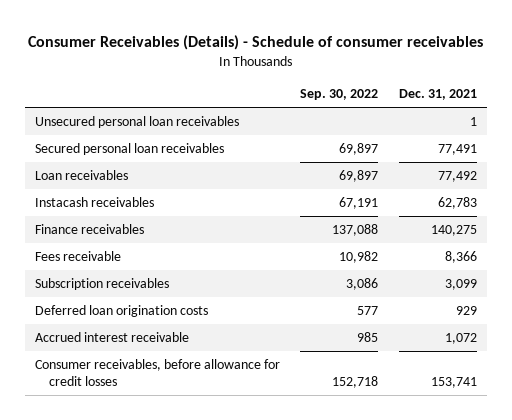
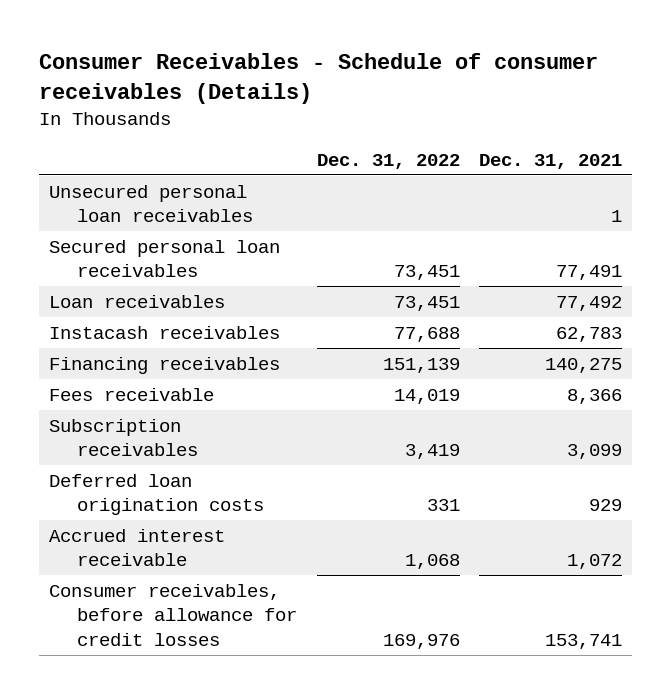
- Consumer Receivables (Details) - Schedule of consumer receivables
+ Consumer Receivables - Schedule of consumer receivables (Details)
- | Sep. 30, 2022 | Dec. 31, 2021
+ | Dec. 31, 2022 | Dec. 31, 2021
- Finance receivables | 137,088 | 140,275
+ Financing receivables | 151,139 | 140,275

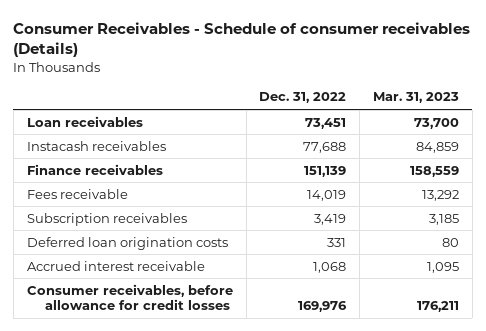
- | Dec. 31, 2022 | Dec. 31, 2021
+ | Dec. 31, 2022 | Mar. 31, 2023
- Unsecured personal loan receivables | | 1
- Secured personal loan receivables | 73,451 | 77,491
- Financing receivables | 151,139 | 140,275
+ Finance receivables | 151,139 | 158,559

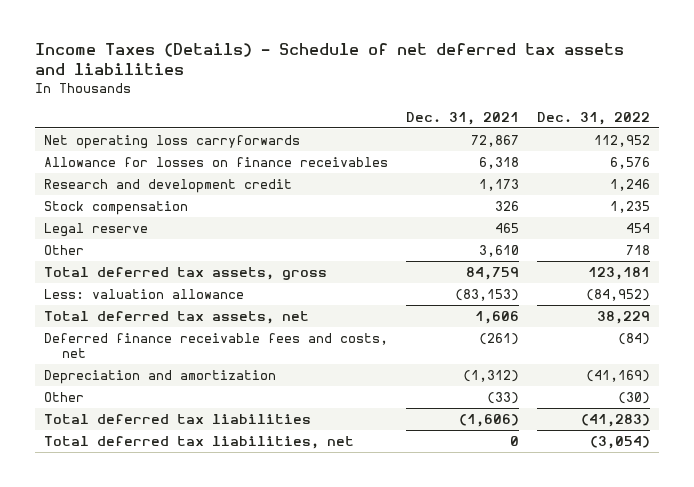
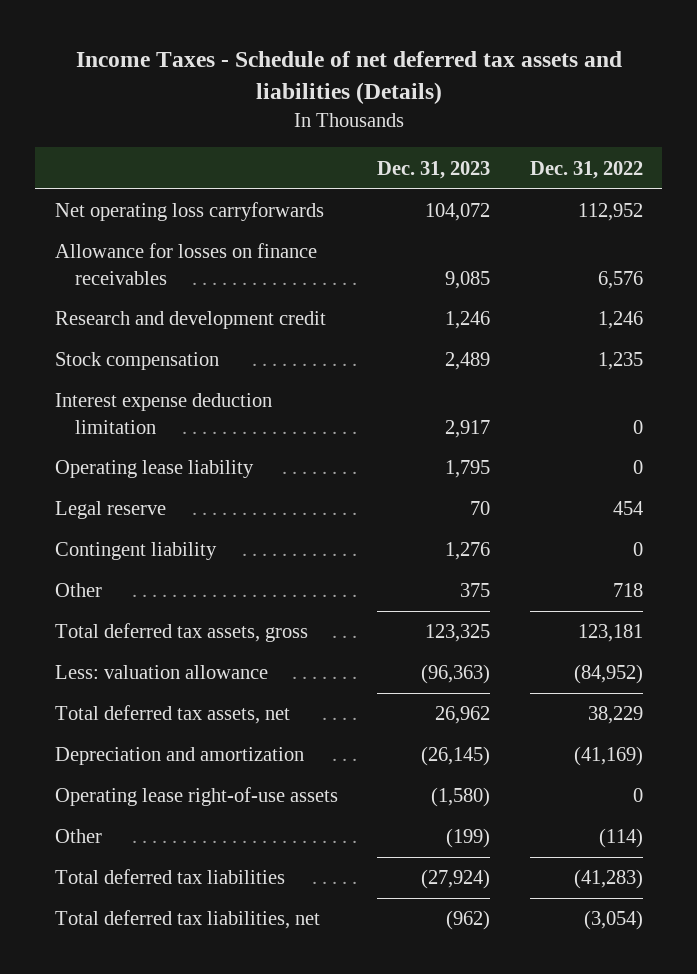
- Income Taxes (Details) - Schedule of net deferred tax assets and liabilities
+ Income Taxes - Schedule of net deferred tax assets and liabilities (Details)
- | Dec. 31, 2021 | Dec. 31, 2022
+ | Dec. 31, 2023 | Dec. 31, 2022
+ Interest expense deduction limitation | 2,917 | 0
+ Operating lease liability | 1,795 | 0
+ Contingent liability | 1,276 | 0
- Deferred finance receivable fees and costs, net | (261) | (84)
- Other | (33) | (30)
+ Operating lease right-of-use assets | (1,580) | 0
+ Other | (199) | (114)

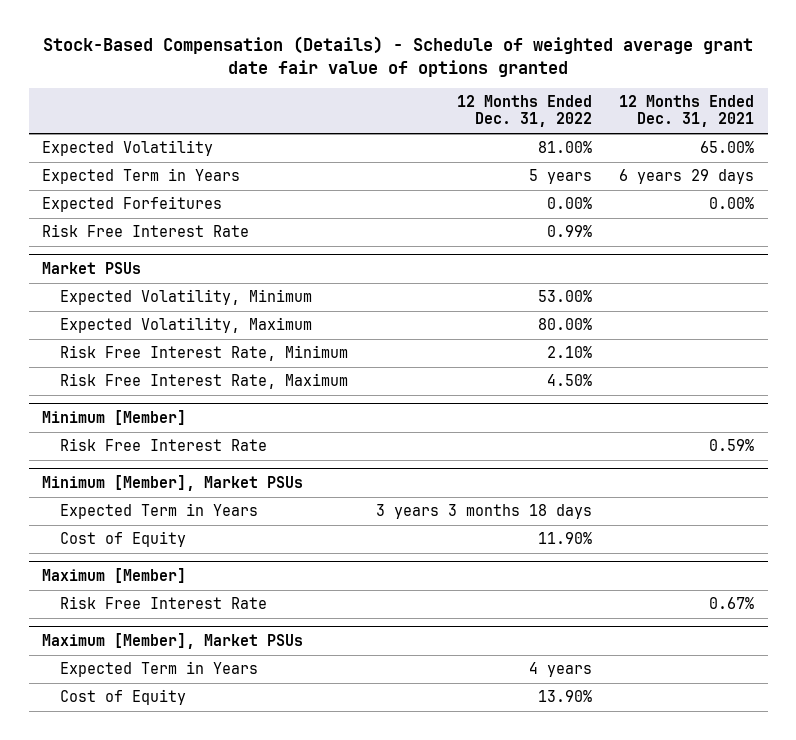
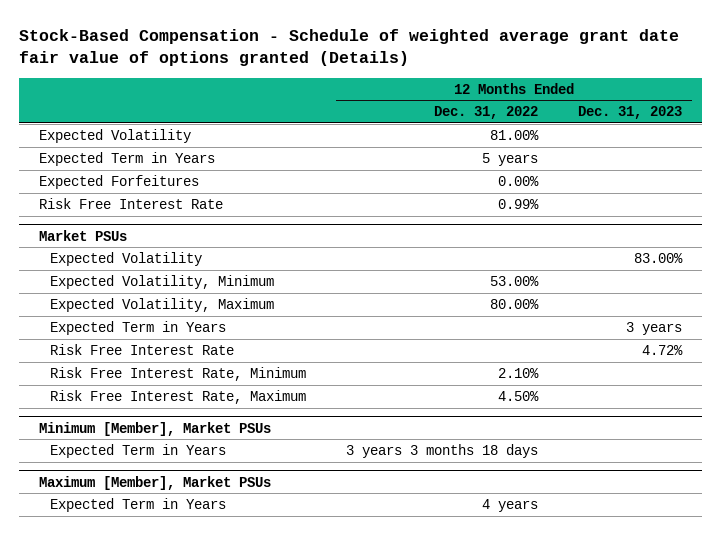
- Stock-Based Compensation (Details) - Schedule of weighted average grant date fair value of options granted
+ Stock-Based Compensation - Schedule of weighted average grant date fair value of options granted (Details)
- | 12 Months Ended Dec. 31, 2022 | 12 Months Ended Dec. 31, 2021
+ | 12 Months Ended Dec. 31, 2022 | 12 Months Ended Dec. 31, 2023
@ Market PSUs
+ Expected Volatility | | 83.00%
+ Expected Term in Years | | 3 years
+ Risk Free Interest Rate | | 4.72%
- Minimum [Member]
- Risk Free Interest Rate | | 0.59%
@ Minimum [Member], Market PSUs
- Cost of Equity | 11.90% |
- Maximum [Member]
- Risk Free Interest Rate | | 0.67%
@ Maximum [Member], Market PSUs
- Cost of Equity | 13.90% |

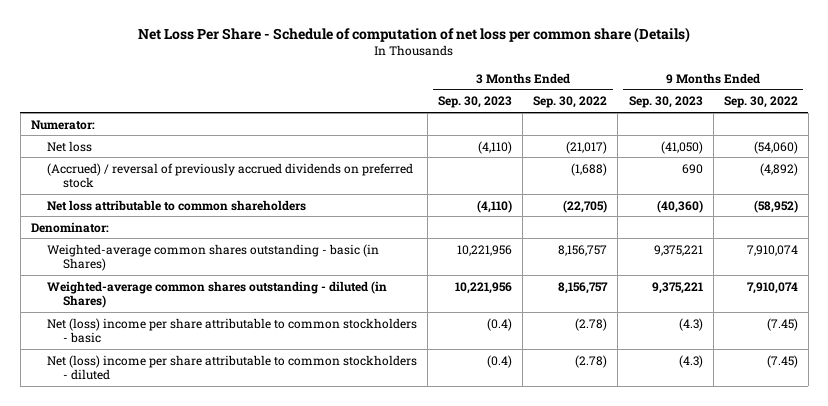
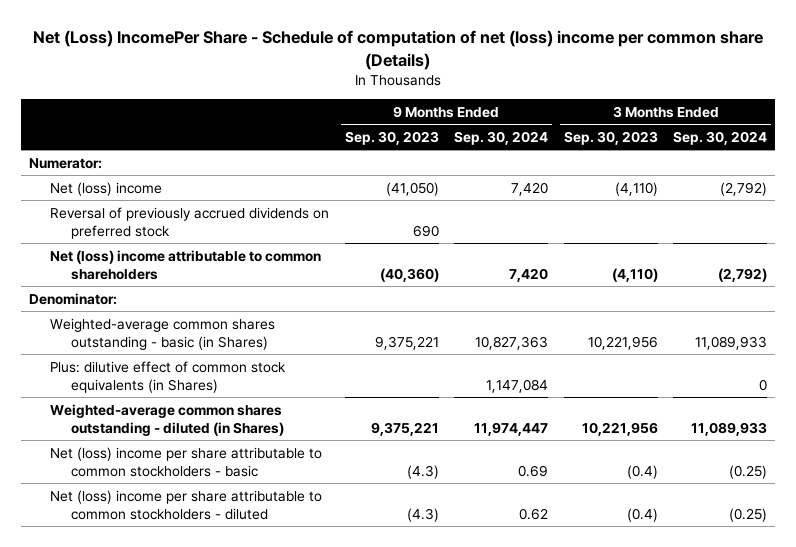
- Net Loss Per Share - Schedule of computation of net loss per common share (Details)
+ Net (Loss) IncomePer Share - Schedule of computation of net (loss) income per common share (Details)
- | 3 Months Ended Sep. 30, 2023 | 3 Months Ended Sep. 30, 2022 | 9 Months Ended Sep. 30, 2023 | 9 Months Ended Sep. 30, 2022
+ | 9 Months Ended Sep. 30, 2023 | 9 Months Ended Sep. 30, 2024 | 3 Months Ended Sep. 30, 2023 | 3 Months Ended Sep. 30, 2024
- Net loss | (4,110) | (21,017) | (41,050) | (54,060)
- (Accrued) / reversal of previously accrued dividends on preferred stock | | (1,688) | 690 | (4,892)
- Net loss attributable to common shareholders | (4,110) | (22,705) | (40,360) | (58,952)
+ Net (loss) income | (41,050) | 7,420 | (4,110) | (2,792)
+ Reversal of previously accrued dividends on preferred stock | 690 | | |
+ Net (loss) income attributable to common shareholders | (40,360) | 7,420 | (4,110) | (2,792)
+ Plus: dilutive effect of common stock equivalents (in Shares) | | 1,147,084 | | 0

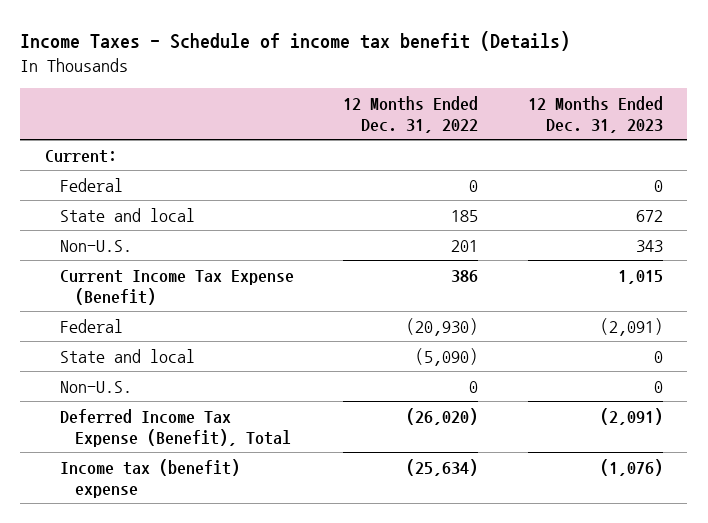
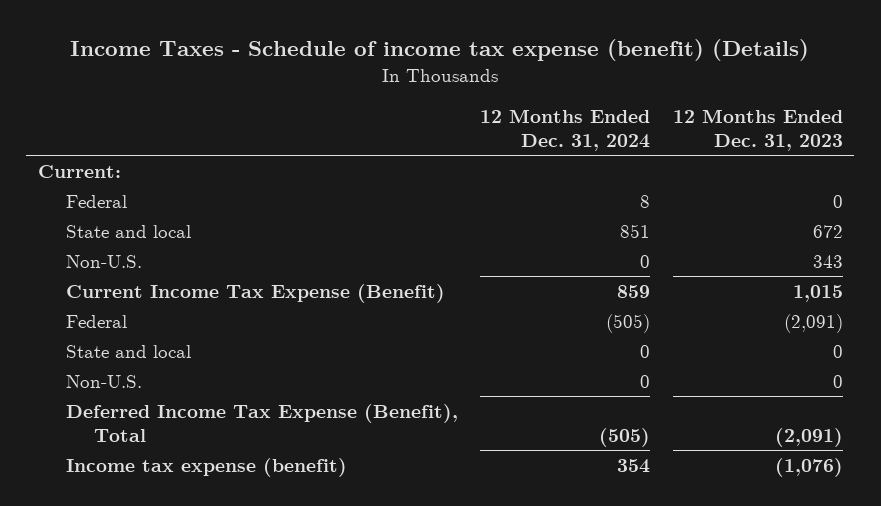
- Income Taxes - Schedule of income tax benefit (Details)
+ Income Taxes - Schedule of income tax expense (benefit) (Details)
- | 12 Months Ended Dec. 31, 2022 | 12 Months Ended Dec. 31, 2023
+ | 12 Months Ended Dec. 31, 2024 | 12 Months Ended Dec. 31, 2023
- Income tax (benefit) expense | (25,634) | (1,076)
+ Income tax expense (benefit) | 354 | (1,076)

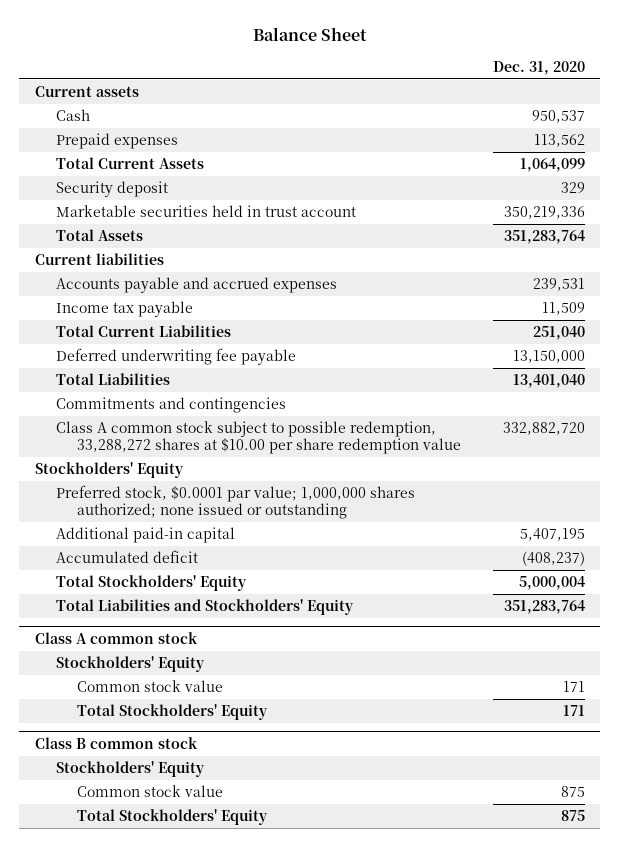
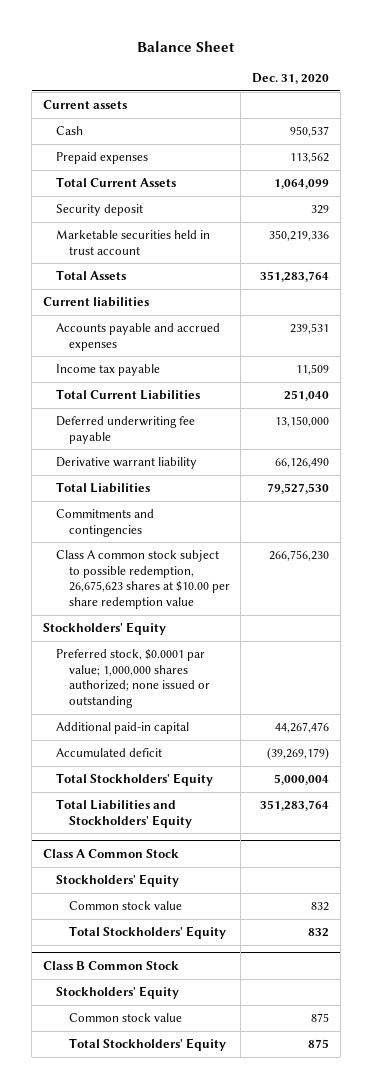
- Total Liabilities | 13,401,040
+ Derivative warrant liability | 66,126,490
+ Total Liabilities | 79,527,530
- Class A common stock subject to possible redemption, 33,288,272 shares at $10.00 per share redemption value | 332,882,720
+ Class A common stock subject to possible redemption, 26,675,623 shares at $10.00 per share redemption value | 266,756,230
- Additional paid-in capital | 5,407,195
- Accumulated deficit | (408,237)
+ Additional paid-in capital | 44,267,476
+ Accumulated deficit | (39,269,179)
- Class A common stock
+ Class A Common Stock
- Common stock value | 171
- Total Stockholders' Equity | 171
- Class B common stock
+ Common stock value | 832
+ Total Stockholders' Equity | 832
+ Class B Common Stock

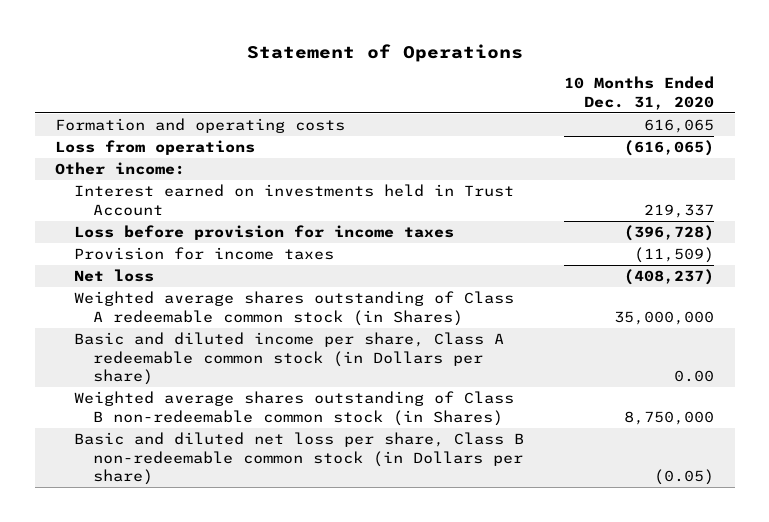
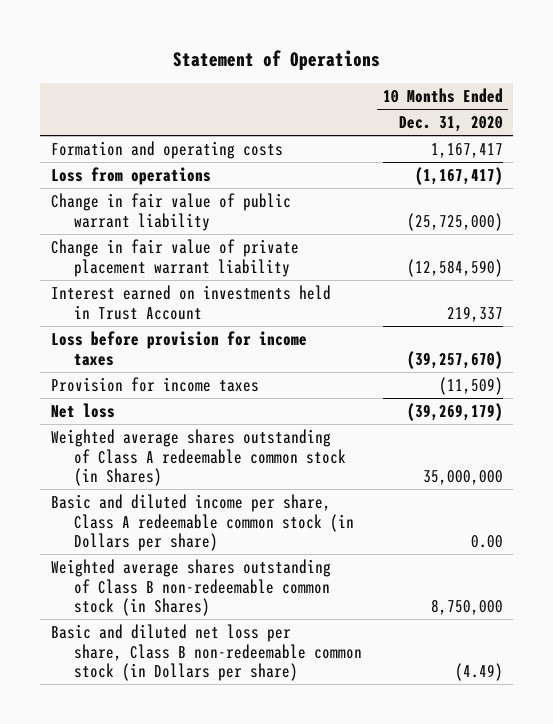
- Formation and operating costs | 616,065
- Loss from operations | (616,065)
- Other income:
+ Formation and operating costs | 1,167,417
+ Loss from operations | (1,167,417)
+ Change in fair value of public warrant liability | (25,725,000)
+ Change in fair value of private placement warrant liability | (12,584,590)
- Loss before provision for income taxes | (396,728)
+ Loss before provision for income taxes | (39,257,670)
- Net loss | (408,237)
+ Net loss | (39,269,179)
- Basic and diluted net loss per share, Class B non-redeemable common stock (in Dollars per share) | (0.05)
+ Basic and diluted net loss per share, Class B non-redeemable common stock (in Dollars per share) | (4.49)

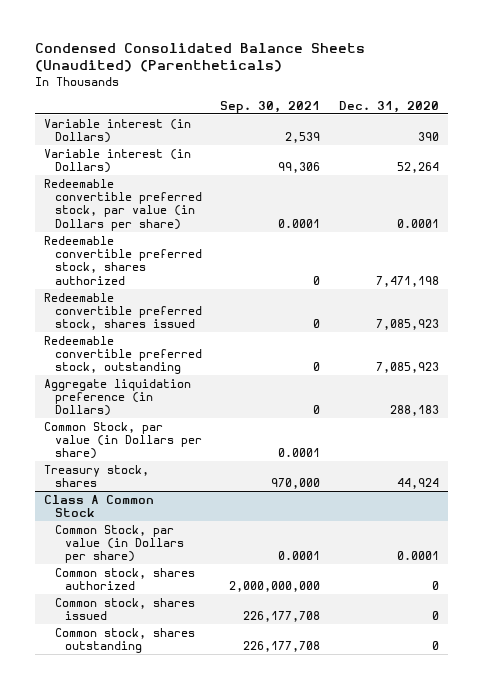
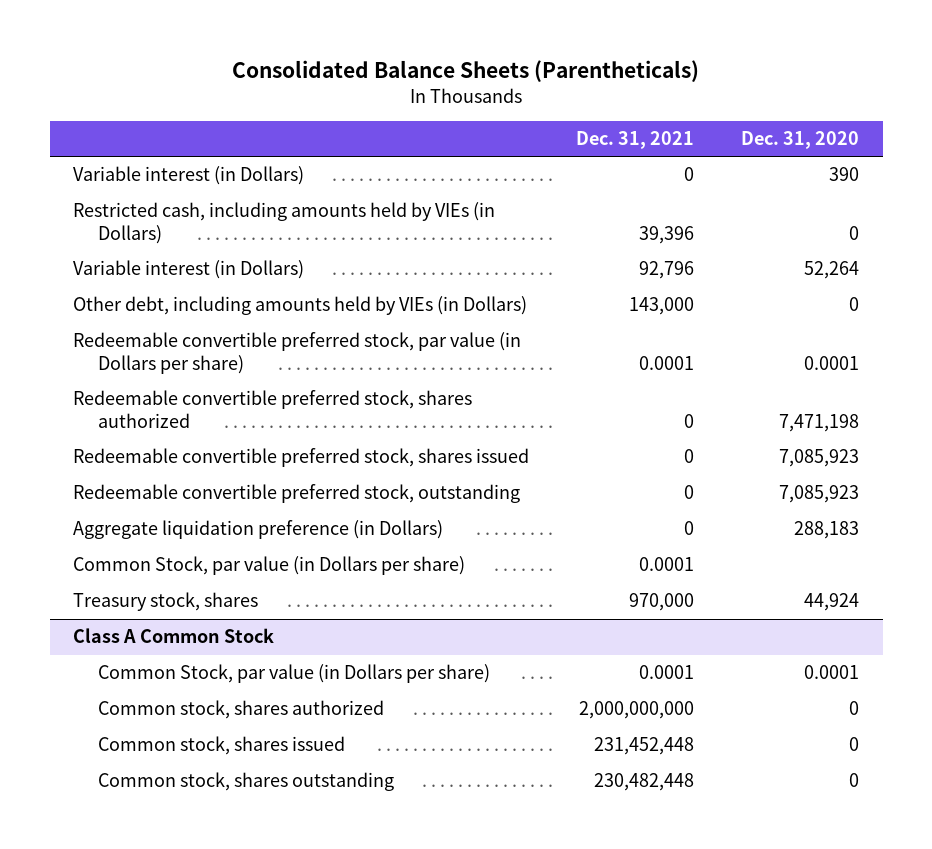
- Condensed Consolidated Balance Sheets (Unaudited) (Parentheticals)
+ Consolidated Balance Sheets (Parentheticals)
- | Sep. 30, 2021 | Dec. 31, 2020
+ | Dec. 31, 2021 | Dec. 31, 2020
+ Restricted cash, including amounts held by VIEs (in Dollars) | 39,396 | 0
+ Other debt, including amounts held by VIEs (in Dollars) | 143,000 | 0

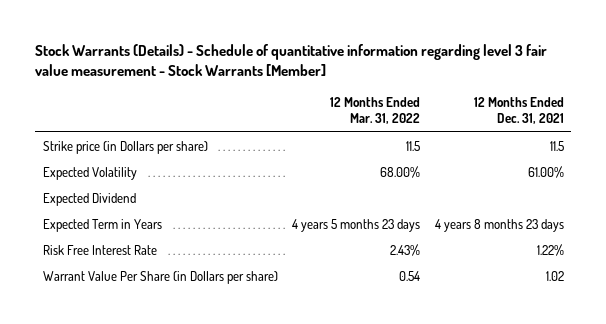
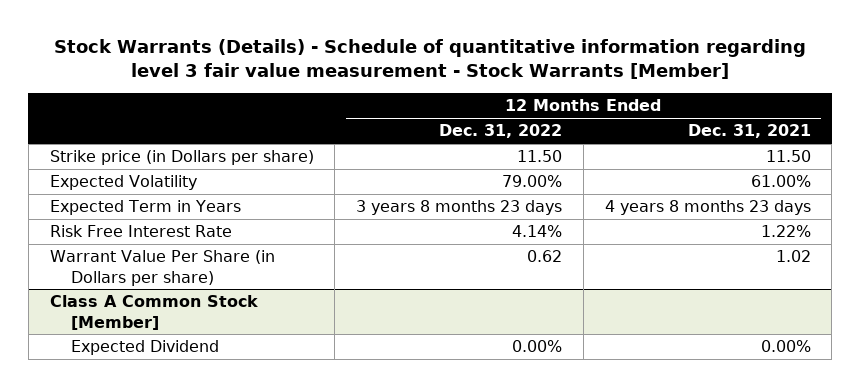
- | 12 Months Ended Mar. 31, 2022 | 12 Months Ended Dec. 31, 2021
+ | 12 Months Ended Dec. 31, 2022 | 12 Months Ended Dec. 31, 2021
- Strike price (in Dollars per share) | 11.5 | 11.5
+ Strike price (in Dollars per share) | 11.50 | 11.50
- Expected Dividend
+ Class A Common Stock [Member]
+ Expected Dividend | 0.00% | 0.00%

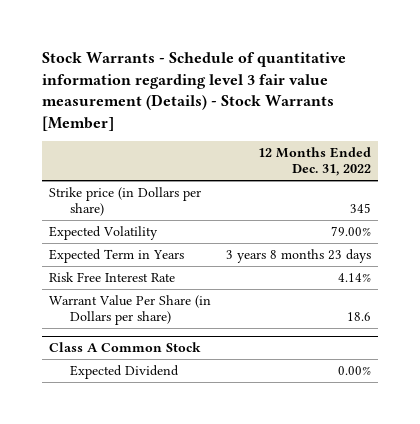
- Stock Warrants (Details) - Schedule of quantitative information regarding level 3 fair value measurement - Stock Warrants [Member]
+ Stock Warrants - Schedule of quantitative information regarding level 3 fair value measurement (Details) - Stock Warrants [Member]
- | 12 Months Ended Dec. 31, 2022 | 12 Months Ended Dec. 31, 2021
+ | 12 Months Ended Dec. 31, 2022
- Strike price (in Dollars per share) | 11.50 | 11.50
+ Strike price (in Dollars per share) | 345
- Warrant Value Per Share (in Dollars per share) | 0.62 | 1.02
- Class A Common Stock [Member]
+ Warrant Value Per Share (in Dollars per share) | 18.6
+ Class A Common Stock

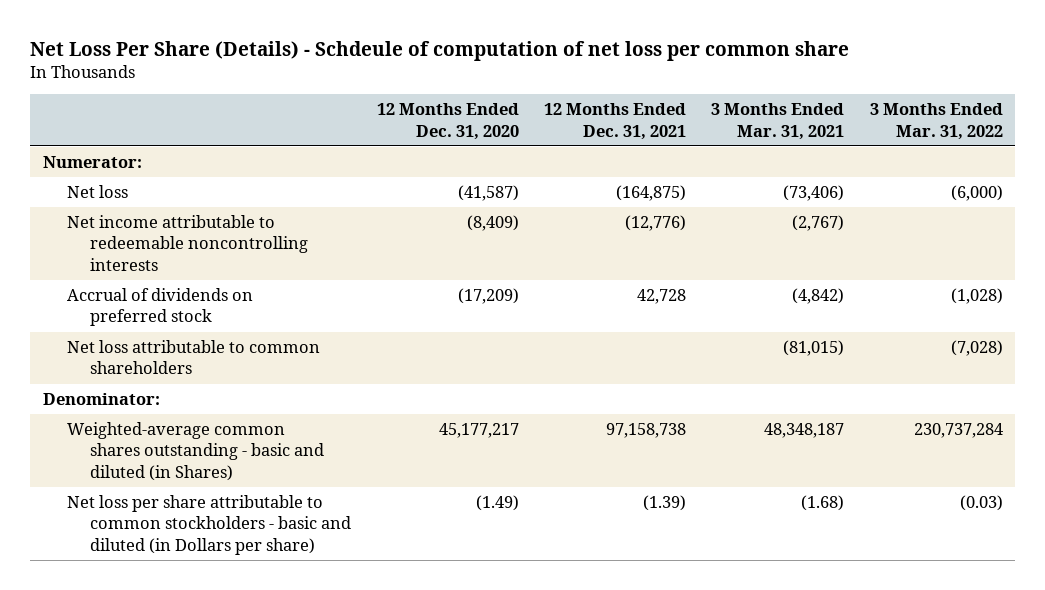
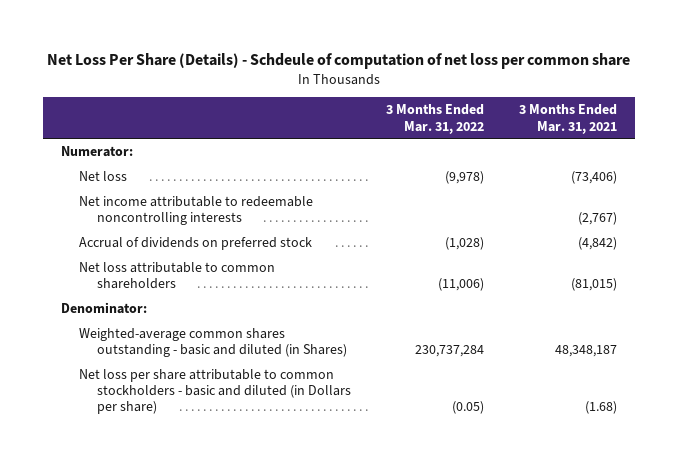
- | 12 Months Ended Dec. 31, 2020 | 12 Months Ended Dec. 31, 2021 | 3 Months Ended Mar. 31, 2021 | 3 Months Ended Mar. 31, 2022
+ | 3 Months Ended Mar. 31, 2022 | 3 Months Ended Mar. 31, 2021
- Net loss | (41,587) | (164,875) | (73,406) | (6,000)
+ Net loss | (9,978) | (73,406)
- Net loss attributable to common shareholders | | | (81,015) | (7,028)
+ Net loss attributable to common shareholders | (11,006) | (81,015)
- Net loss per share attributable to common stockholders - basic and diluted (in Dollars per share) | (1.49) | (1.39) | (1.68) | (0.03)
+ Net loss per share attributable to common stockholders - basic and diluted (in Dollars per share) | (0.05) | (1.68)

